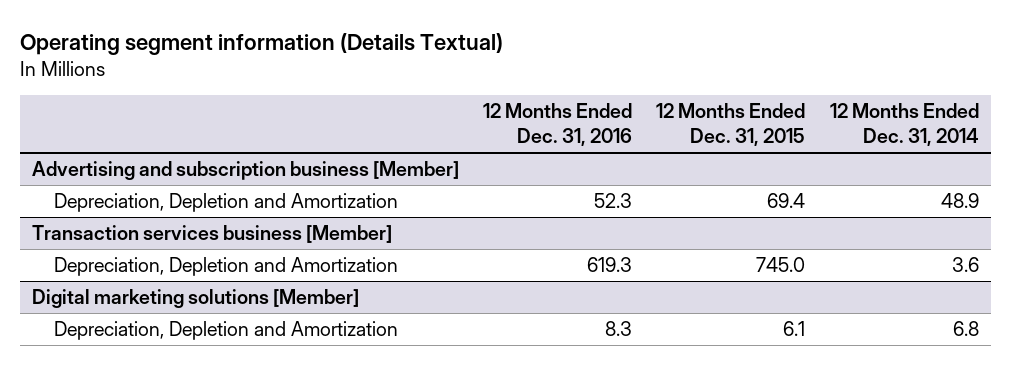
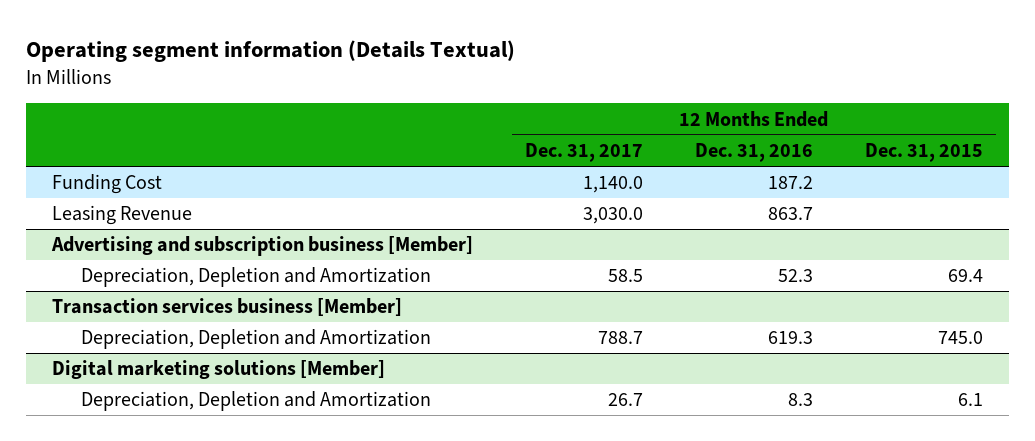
- | 12 Months Ended Dec. 31, 2016 | 12 Months Ended Dec. 31, 2015 | 12 Months Ended Dec. 31, 2014
+ | 12 Months Ended Dec. 31, 2017 | 12 Months Ended Dec. 31, 2016 | 12 Months Ended Dec. 31, 2015
+ Funding Cost | 1,140.0 | 187.2 |
+ Leasing Revenue | 3,030.0 | 863.7 |

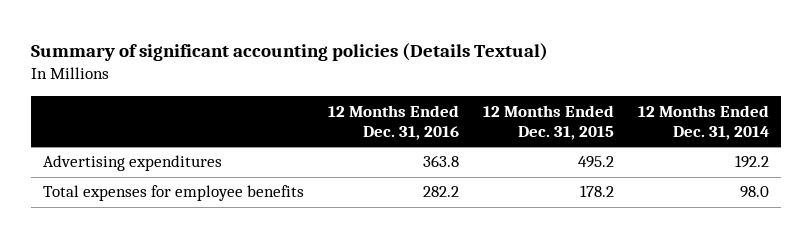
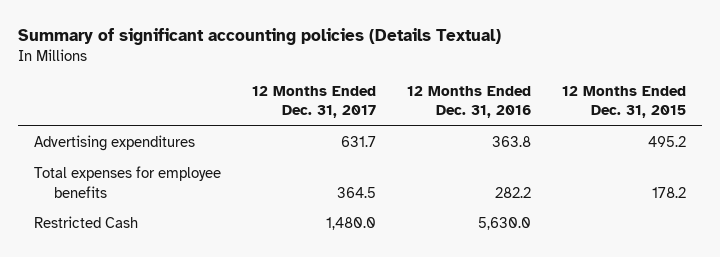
- | 12 Months Ended Dec. 31, 2016 | 12 Months Ended Dec. 31, 2015 | 12 Months Ended Dec. 31, 2014
+ | 12 Months Ended Dec. 31, 2017 | 12 Months Ended Dec. 31, 2016 | 12 Months Ended Dec. 31, 2015
+ Restricted Cash | 1,480.0 | 5,630.0 |

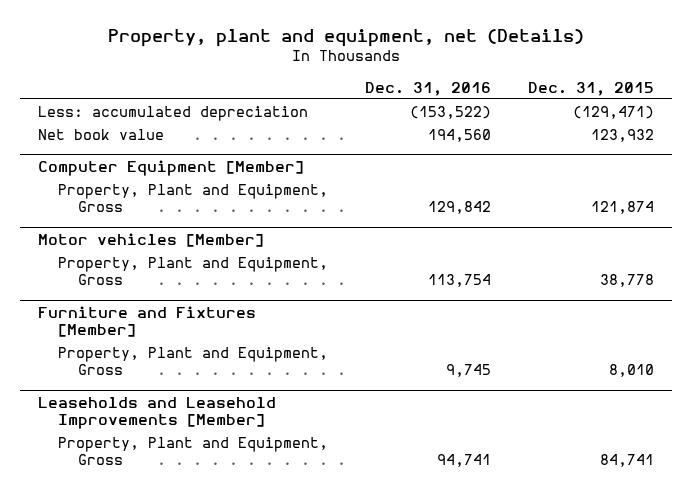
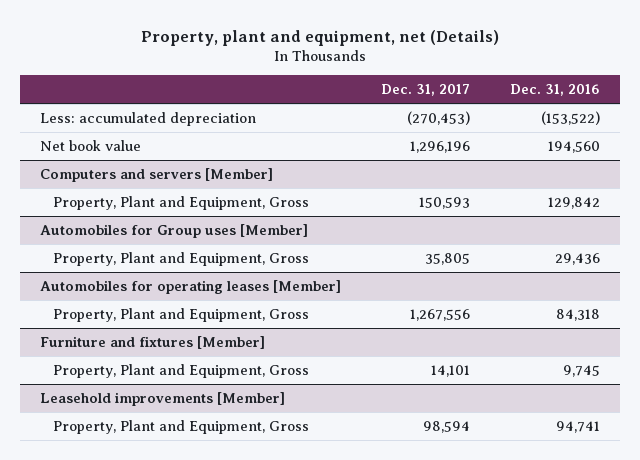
- | Dec. 31, 2016 | Dec. 31, 2015
+ | Dec. 31, 2017 | Dec. 31, 2016
- Computer Equipment [Member]
+ Computers and servers [Member]
- Motor vehicles [Member]
- Property, Plant and Equipment, Gross | 113,754 | 38,778
- Furniture and Fixtures [Member]
+ Automobiles for Group uses [Member]
+ Property, Plant and Equipment, Gross | 35,805 | 29,436
+ Automobiles for operating leases [Member]
+ Property, Plant and Equipment, Gross | 1,267,556 | 84,318
+ Furniture and fixtures [Member]
- Leaseholds and Leasehold Improvements [Member]
+ Leasehold improvements [Member]

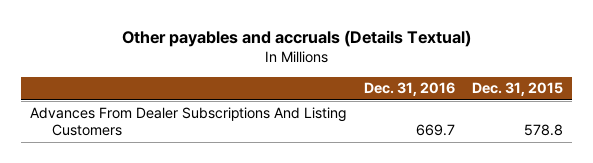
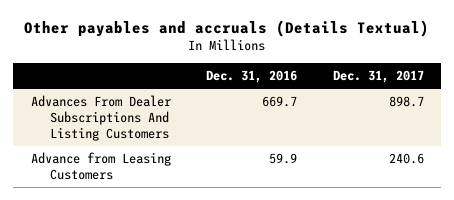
- | Dec. 31, 2016 | Dec. 31, 2015
+ | Dec. 31, 2016 | Dec. 31, 2017
+ Advance from Leasing Customers | 59.9 | 240.6

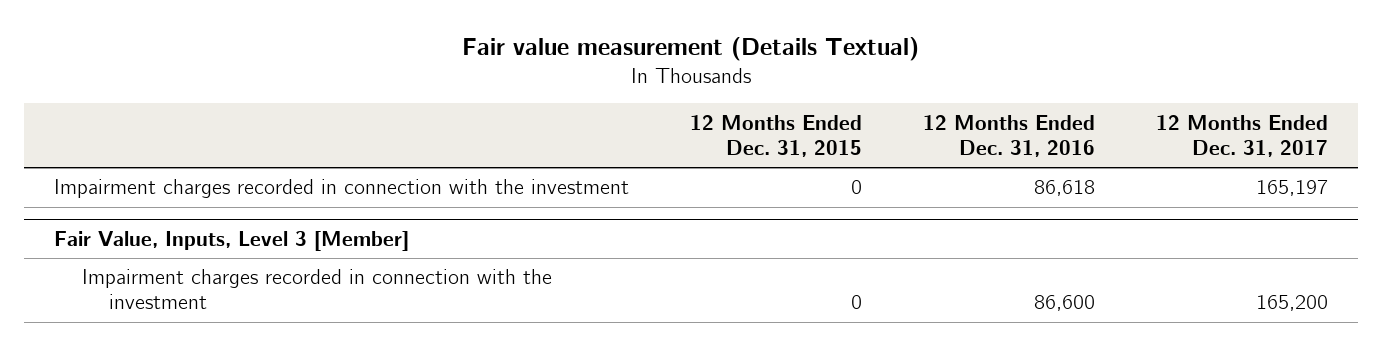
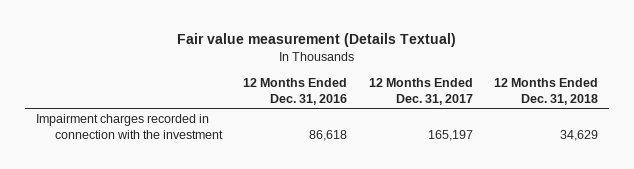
- | 12 Months Ended Dec. 31, 2015 | 12 Months Ended Dec. 31, 2016 | 12 Months Ended Dec. 31, 2017
+ | 12 Months Ended Dec. 31, 2016 | 12 Months Ended Dec. 31, 2017 | 12 Months Ended Dec. 31, 2018
- Fair Value, Inputs, Level 3 [Member]
- Impairment charges recorded in connection with the investment | 0 | 86,600 | 165,200

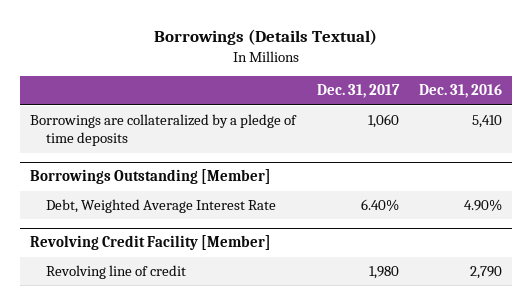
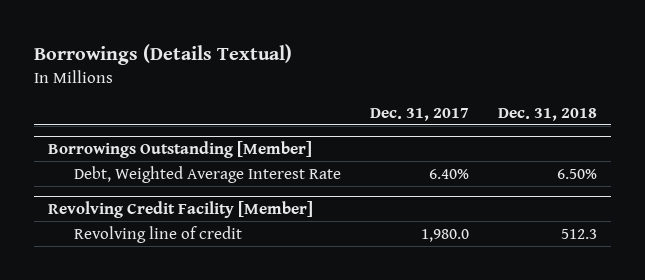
- | Dec. 31, 2017 | Dec. 31, 2016
+ | Dec. 31, 2017 | Dec. 31, 2018
- Borrowings are collateralized by a pledge of time deposits | 1,060 | 5,410
@ Revolving Credit Facility [Member]
- Revolving line of credit | 1,980 | 2,790
+ Revolving line of credit | 1,980.0 | 512.3

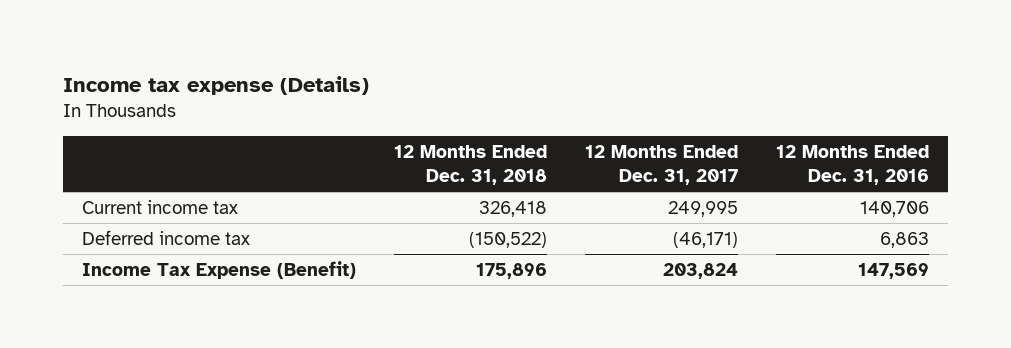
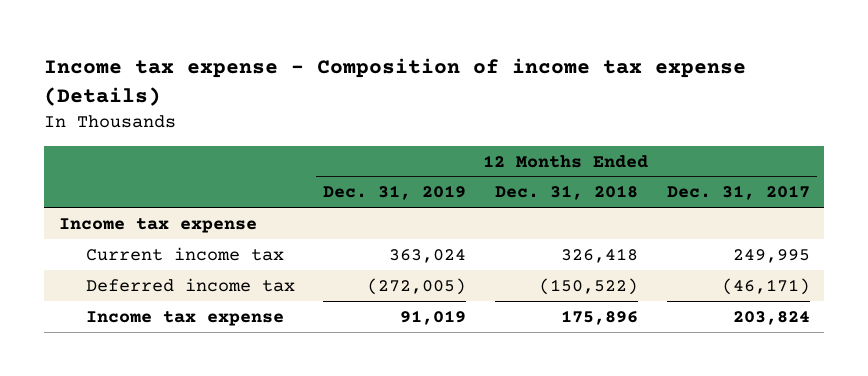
- Income tax expense (Details)
+ Income tax expense - Composition of income tax expense (Details)
- | 12 Months Ended Dec. 31, 2018 | 12 Months Ended Dec. 31, 2017 | 12 Months Ended Dec. 31, 2016
+ | 12 Months Ended Dec. 31, 2019 | 12 Months Ended Dec. 31, 2018 | 12 Months Ended Dec. 31, 2017
+ Income tax expense
- Income Tax Expense (Benefit) | 175,896 | 203,824 | 147,569
+ Income tax expense | 91,019 | 175,896 | 203,824

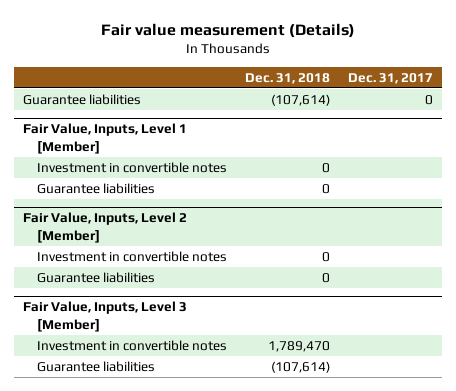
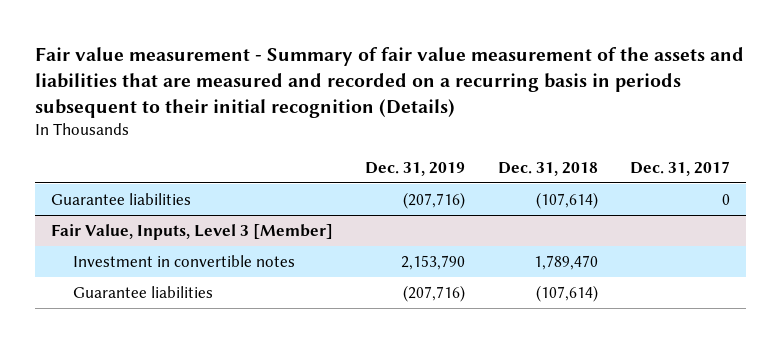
- Fair value measurement (Details)
+ Fair value measurement - Summary of fair value measurement of the assets and liabilities that are measured and recorded on a recurring basis in periods subsequent to their initial recognition (Details)
- | Dec. 31, 2018 | Dec. 31, 2017
+ | Dec. 31, 2019 | Dec. 31, 2018 | Dec. 31, 2017
- Fair Value, Inputs, Level 1 [Member]
- Investment in convertible notes | 0 |
- Guarantee liabilities | 0 |
- Fair Value, Inputs, Level 2 [Member]
- Investment in convertible notes | 0 |
- Guarantee liabilities | 0 |

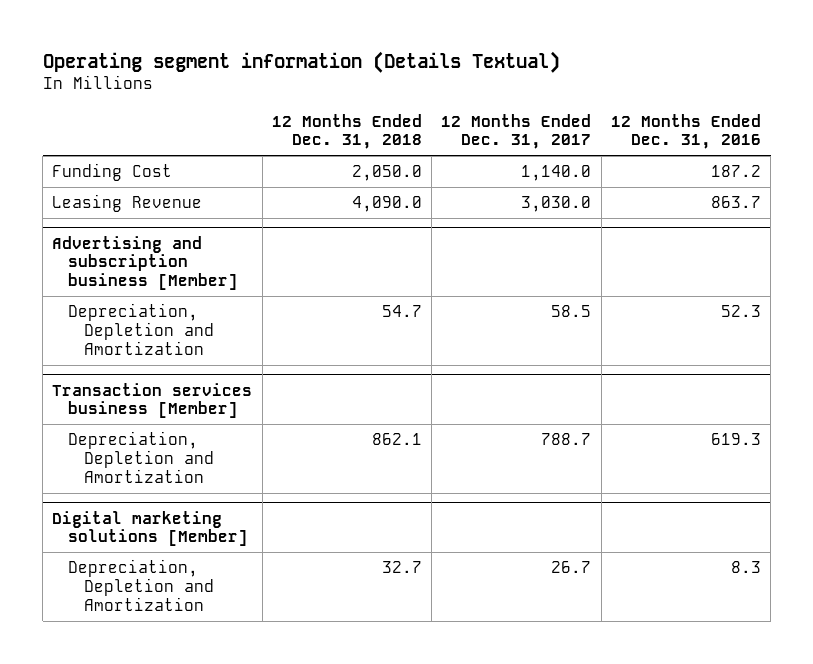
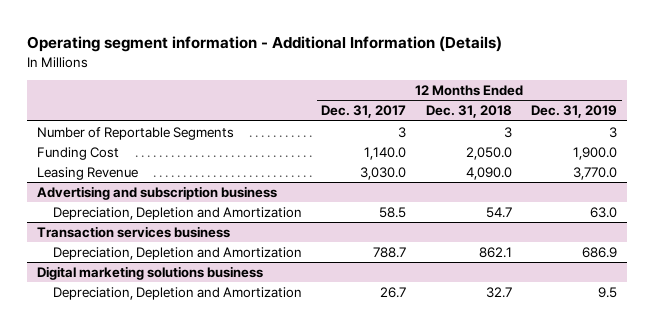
- Operating segment information (Details Textual)
+ Operating segment information - Additional Information (Details)
- | 12 Months Ended Dec. 31, 2018 | 12 Months Ended Dec. 31, 2017 | 12 Months Ended Dec. 31, 2016
+ | 12 Months Ended Dec. 31, 2017 | 12 Months Ended Dec. 31, 2018 | 12 Months Ended Dec. 31, 2019
+ Number of Reportable Segments | 3 | 3 | 3
- Advertising and subscription business [Member]
+ Advertising and subscription business
- Transaction services business [Member]
+ Transaction services business
- Digital marketing solutions [Member]
+ Digital marketing solutions business

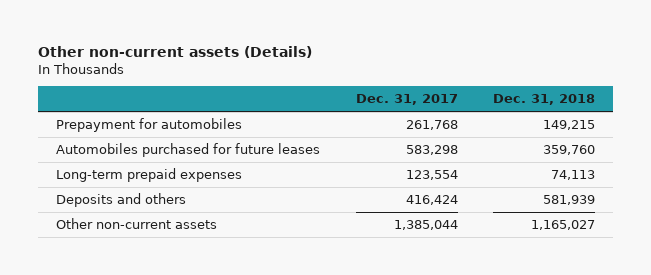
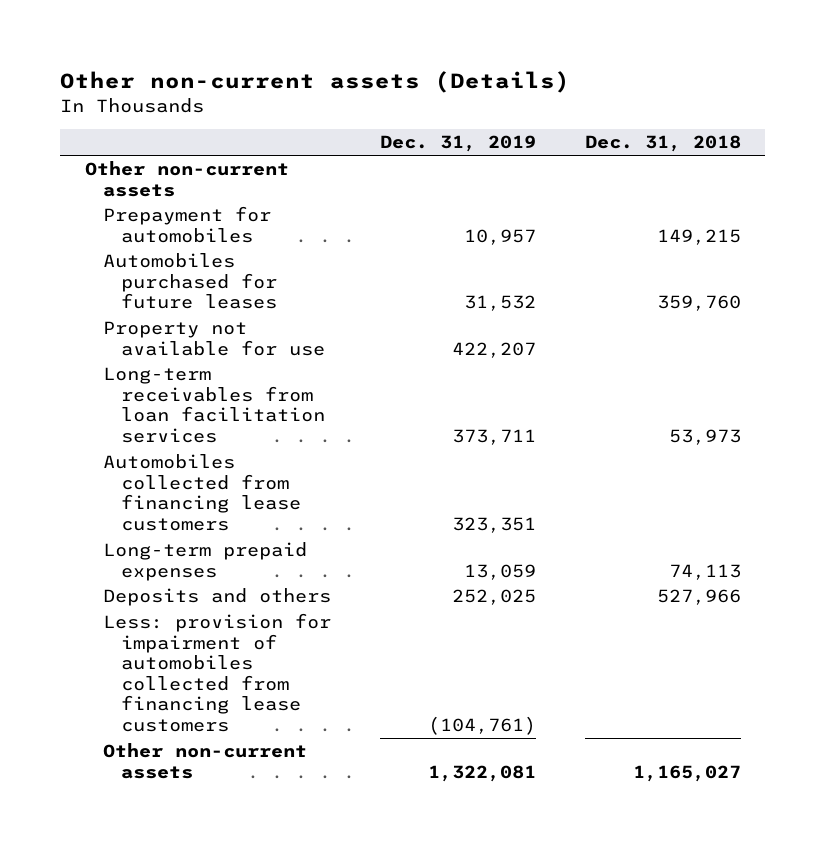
- | Dec. 31, 2017 | Dec. 31, 2018
+ | Dec. 31, 2019 | Dec. 31, 2018
+ Other non-current assets
+ Property not available for use | 422,207 |
+ Long-term receivables from loan facilitation services | 373,711 | 53,973
+ Automobiles collected from financing lease customers | 323,351 |
- Deposits and others | 416,424 | 581,939
+ Deposits and others | 252,025 | 527,966
+ Less: provision for impairment of automobiles collected from financing lease customers | (104,761) |

